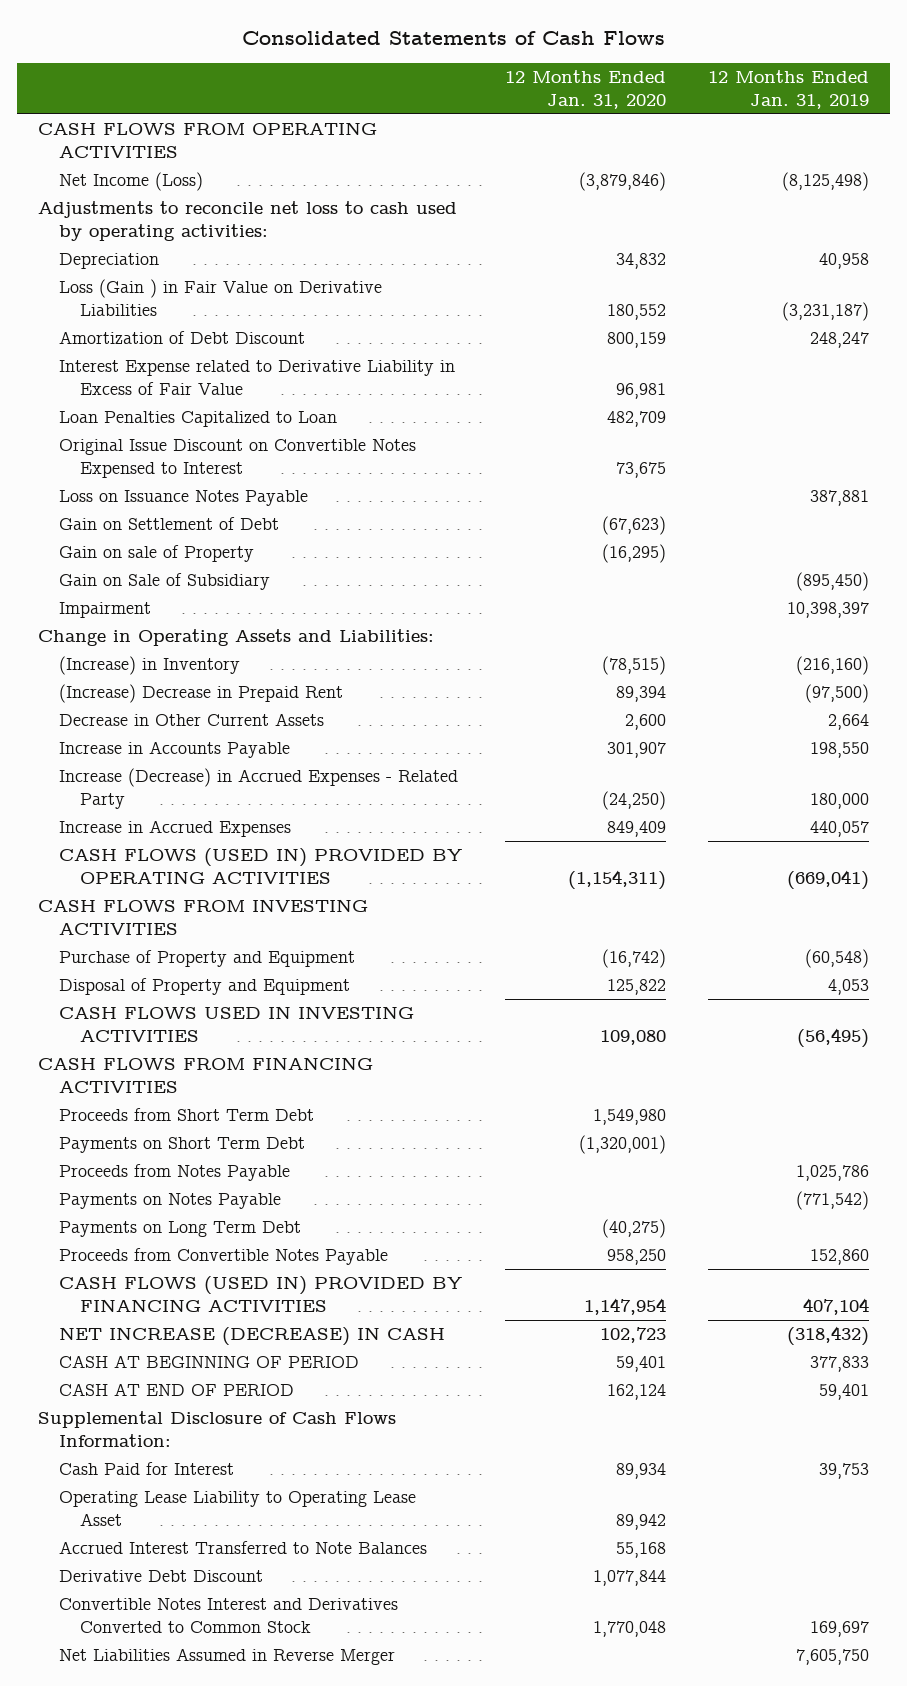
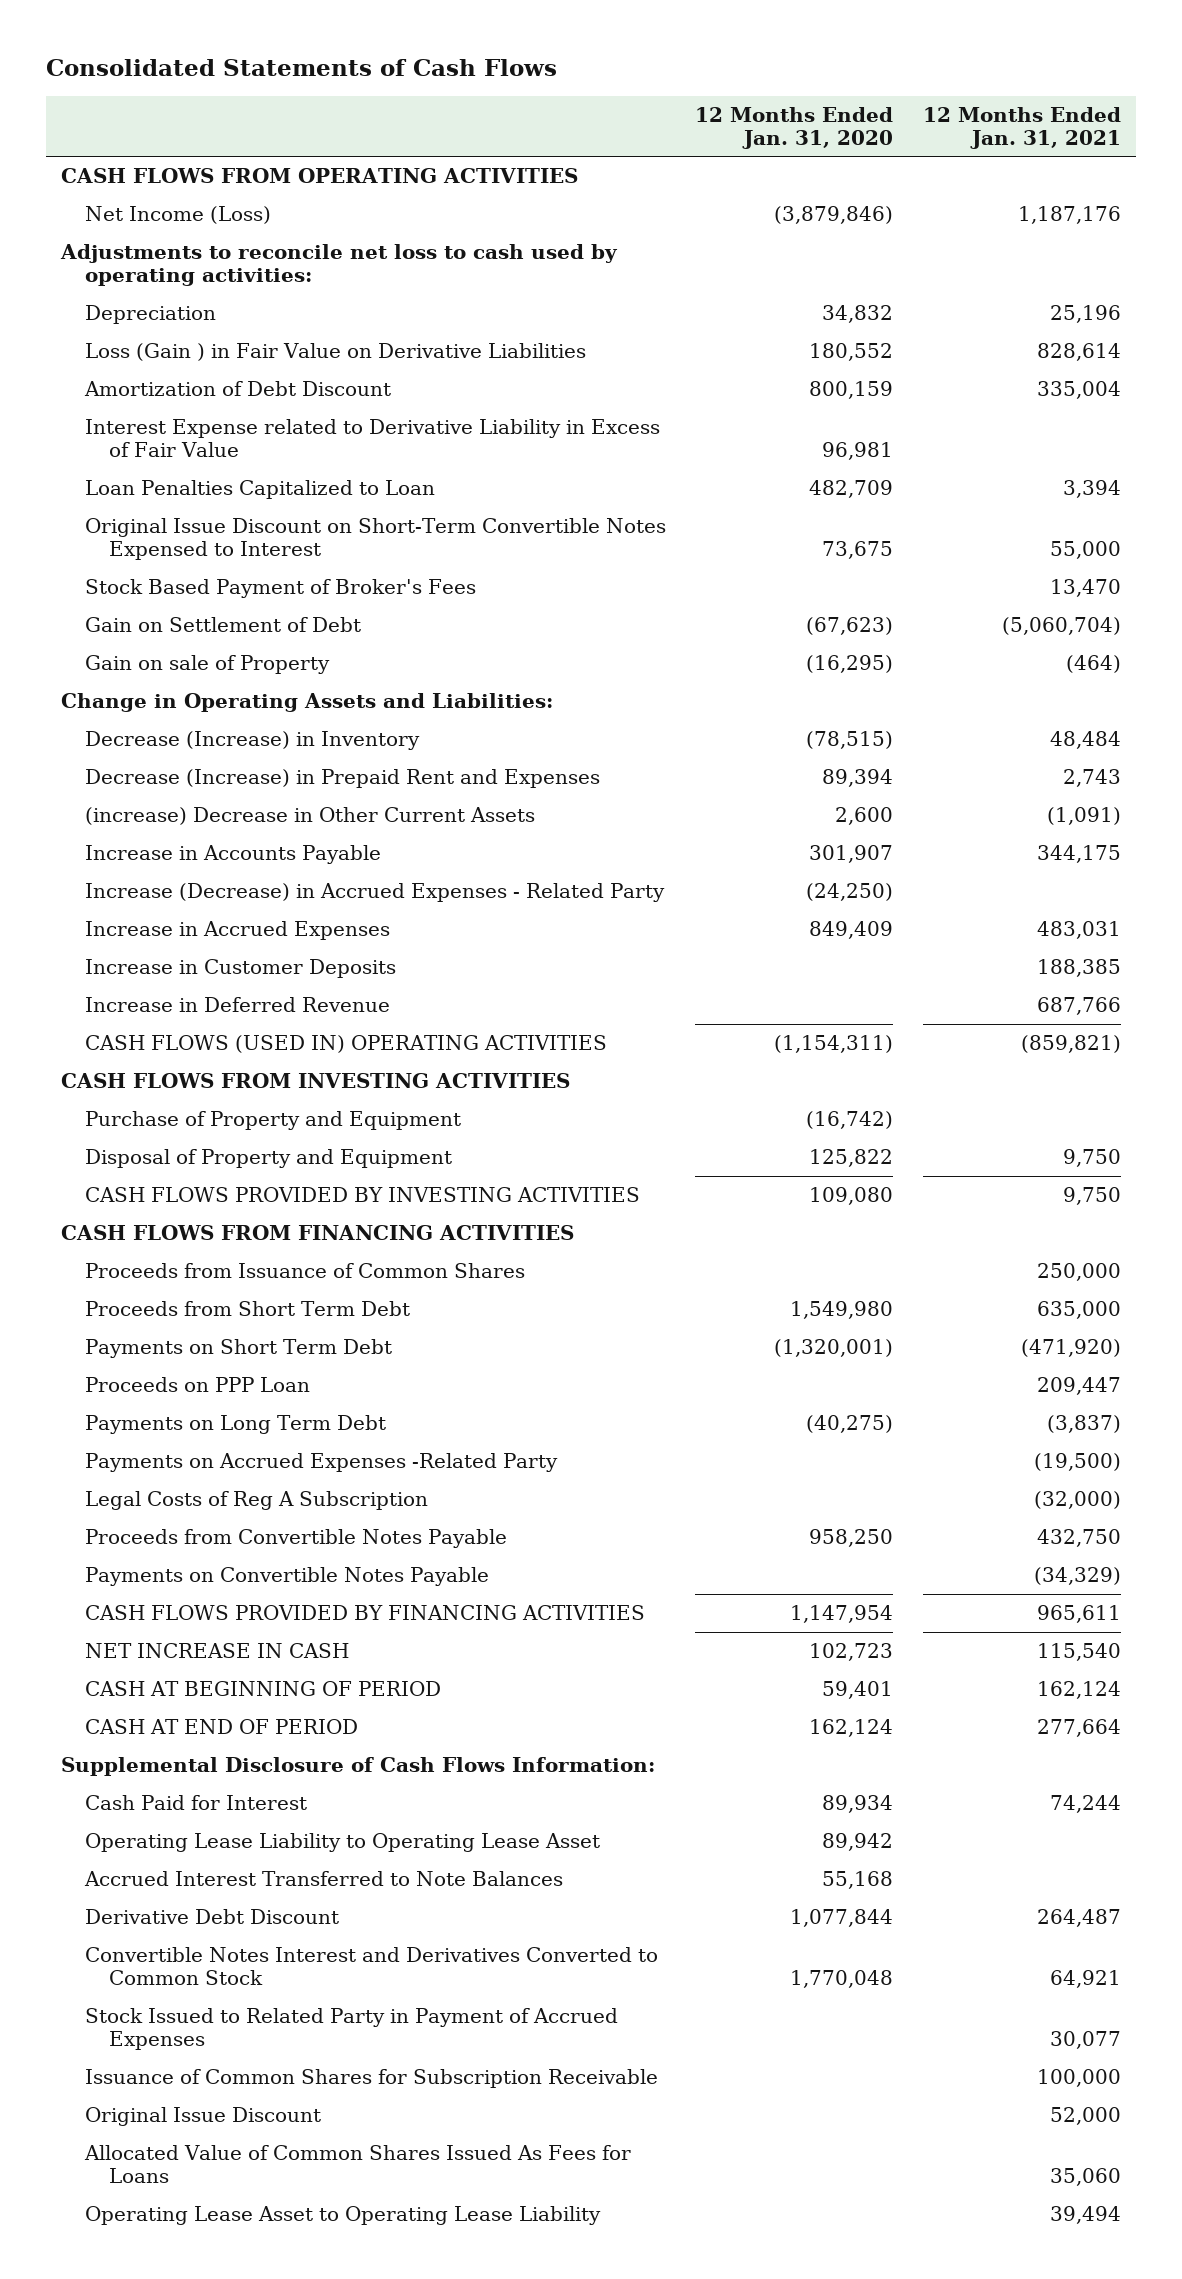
- | 12 Months Ended Jan. 31, 2020 | 12 Months Ended Jan. 31, 2019
+ | 12 Months Ended Jan. 31, 2020 | 12 Months Ended Jan. 31, 2021
- Original Issue Discount on Convertible Notes Expensed to Interest | 73,675 |
- Loss on Issuance Notes Payable | | 387,881
+ Original Issue Discount on Short-Term Convertible Notes Expensed to Interest | 73,675 | 55,000
+ Stock Based Payment of Broker's Fees | | 13,470
- Gain on Sale of Subsidiary | | (895,450)
- Impairment | | 10,398,397
- (Increase) in Inventory | (78,515) | (216,160)
- (Increase) Decrease in Prepaid Rent | 89,394 | (97,500)
- Decrease in Other Current Assets | 2,600 | 2,664
+ Decrease (Increase) in Inventory | (78,515) | 48,484
+ Decrease (Increase) in Prepaid Rent and Expenses | 89,394 | 2,743
+ (increase) Decrease in Other Current Assets | 2,600 | (1,091)
- CASH FLOWS (USED IN) PROVIDED BY OPERATING ACTIVITIES | (1,154,311) | (669,041)
+ Increase in Customer Deposits | | 188,385
+ Increase in Deferred Revenue | | 687,766
+ CASH FLOWS (USED IN) OPERATING ACTIVITIES | (1,154,311) | (859,821)
- CASH FLOWS USED IN INVESTING ACTIVITIES | 109,080 | (56,495)
+ CASH FLOWS PROVIDED BY INVESTING ACTIVITIES | 109,080 | 9,750
+ Proceeds from Issuance of Common Shares | | 250,000
- Proceeds from Notes Payable | | 1,025,786
- Payments on Notes Payable | | (771,542)
+ Proceeds on PPP Loan | | 209,447
+ Payments on Accrued Expenses -Related Party | | (19,500)
+ Legal Costs of Reg A Subscription | | (32,000)
- CASH FLOWS (USED IN) PROVIDED BY FINANCING ACTIVITIES | 1,147,954 | 407,104
- NET INCREASE (DECREASE) IN CASH | 102,723 | (318,432)
+ Payments on Convertible Notes Payable | | (34,329)
+ CASH FLOWS PROVIDED BY FINANCING ACTIVITIES | 1,147,954 | 965,611
+ NET INCREASE IN CASH | 102,723 | 115,540
- Net Liabilities Assumed in Reverse Merger | | 7,605,750
+ Stock Issued to Related Party in Payment of Accrued Expenses | | 30,077
+ Issuance of Common Shares for Subscription Receivable | | 100,000
+ Original Issue Discount | | 52,000
+ Allocated Value of Common Shares Issued As Fees for Loans | | 35,060
+ Operating Lease Asset to Operating Lease Liability | | 39,494

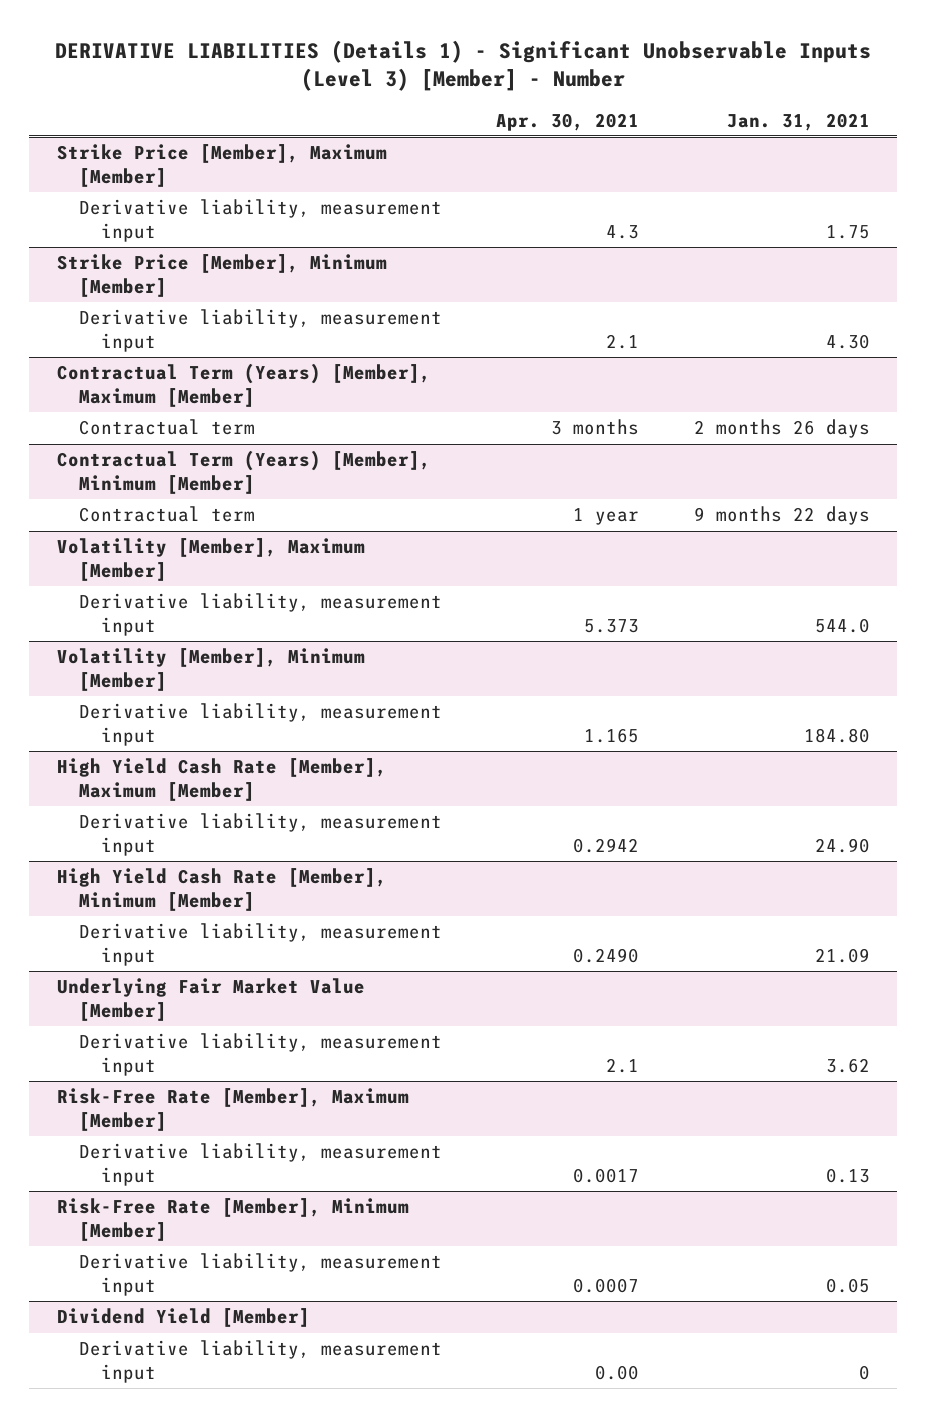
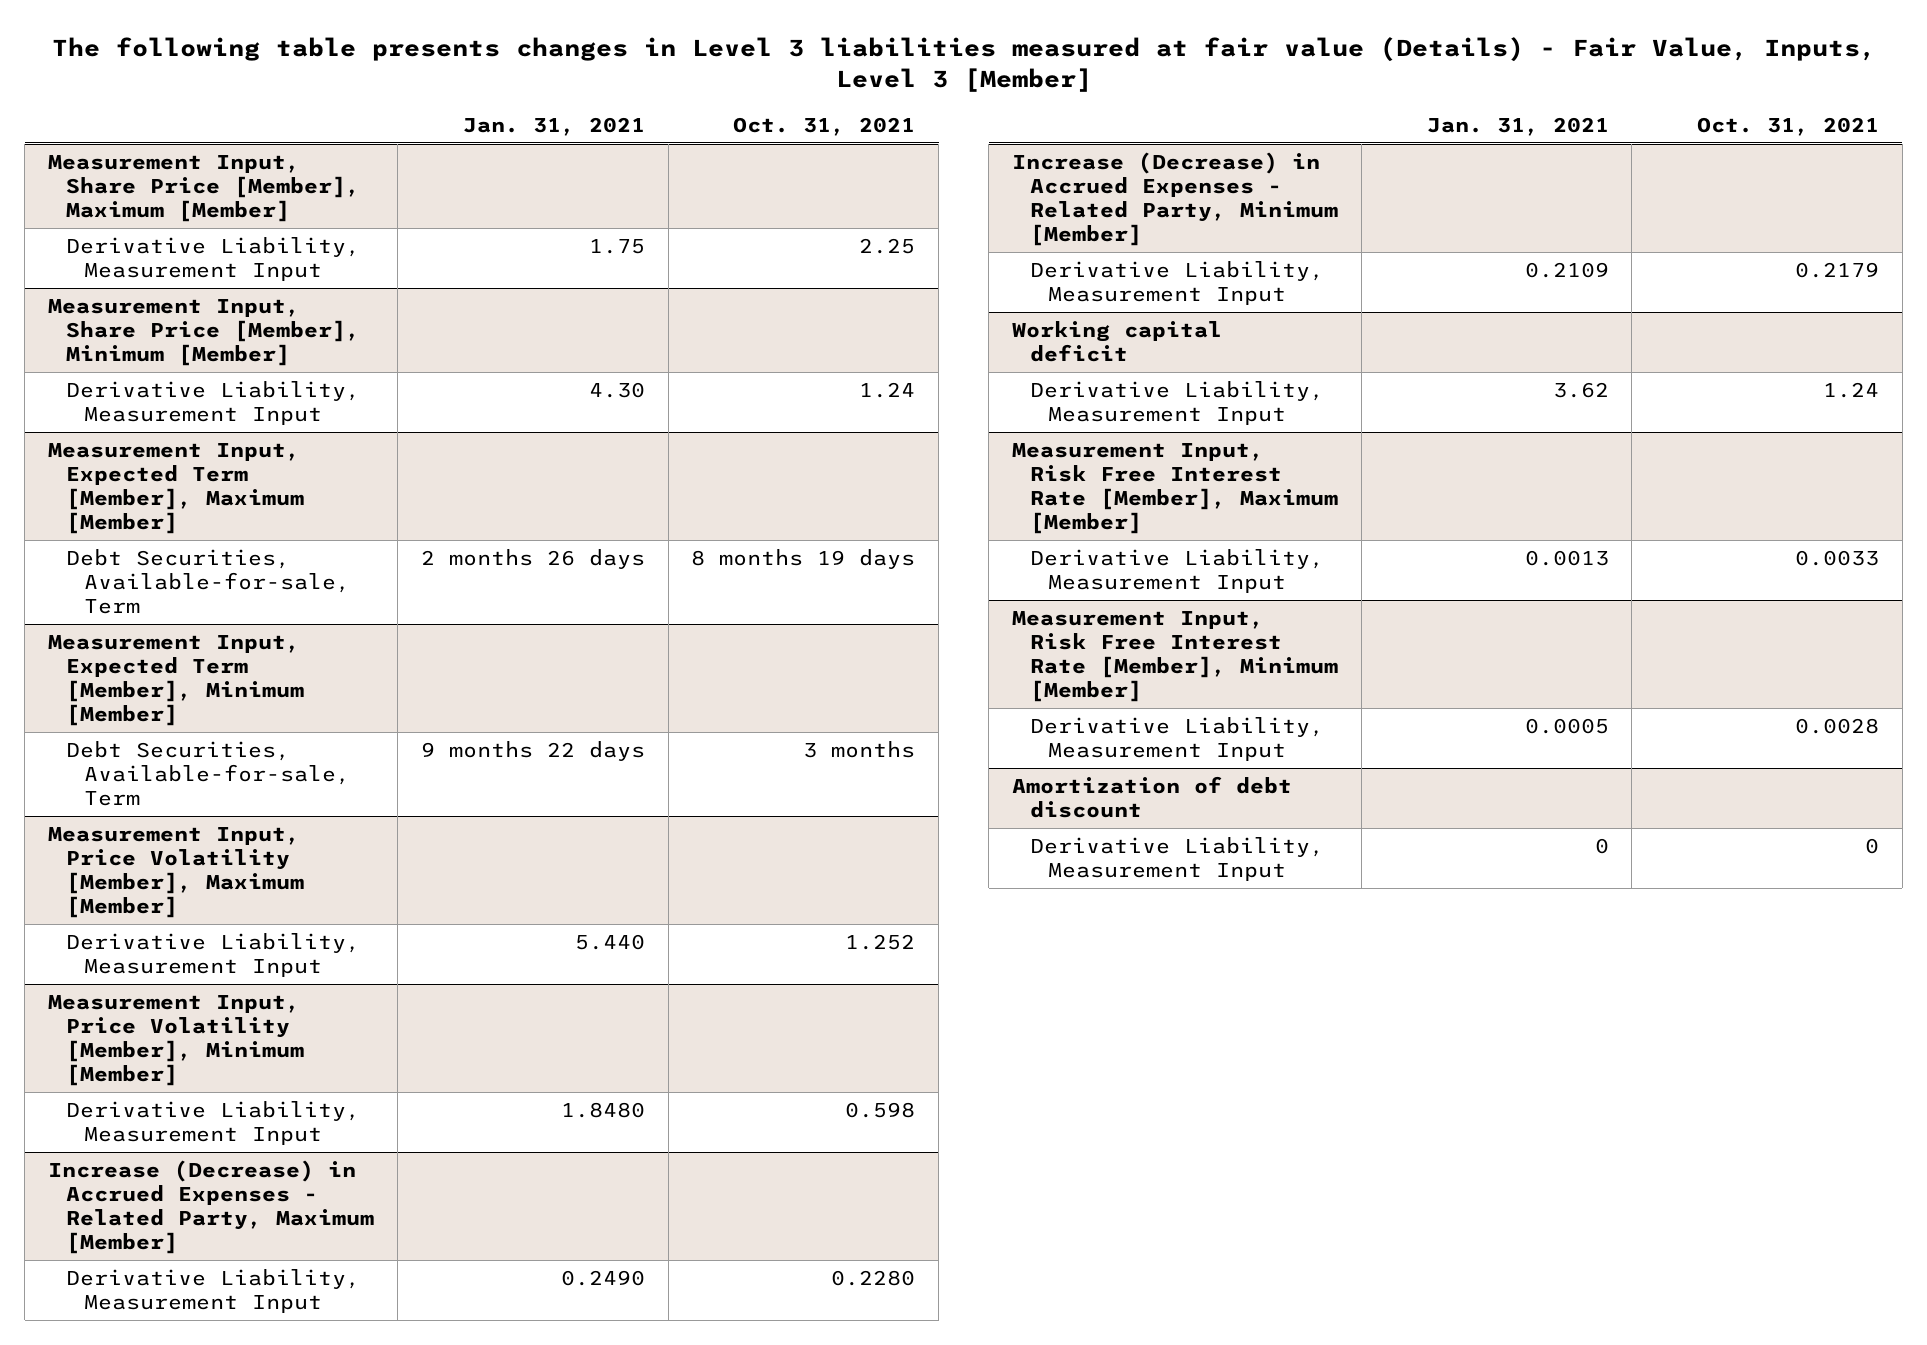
- DERIVATIVE LIABILITIES (Details 1) - Significant Unobservable Inputs (Level 3) [Member] - Number
+ The following table presents changes in Level 3 liabilities measured at fair value (Details) - Fair Value, Inputs, Level 3 [Member]
- | Apr. 30, 2021 | Jan. 31, 2021
+ | Jan. 31, 2021 | Oct. 31, 2021
- Strike Price [Member], Maximum [Member]
- Derivative liability, measurement input | 4.3 | 1.75
- Strike Price [Member], Minimum [Member]
- Derivative liability, measurement input | 2.1 | 4.30
- Contractual Term (Years) [Member], Maximum [Member]
- Contractual term | 3 months | 2 months 26 days
- Contractual Term (Years) [Member], Minimum [Member]
- Contractual term | 1 year | 9 months 22 days
- Volatility [Member], Maximum [Member]
- Derivative liability, measurement input | 5.373 | 544.0
- Volatility [Member], Minimum [Member]
- Derivative liability, measurement input | 1.165 | 184.80
- High Yield Cash Rate [Member], Maximum [Member]
- Derivative liability, measurement input | 0.2942 | 24.90
- High Yield Cash Rate [Member], Minimum [Member]
- Derivative liability, measurement input | 0.2490 | 21.09
- Underlying Fair Market Value [Member]
- Derivative liability, measurement input | 2.1 | 3.62
- Risk-Free Rate [Member], Maximum [Member]
- Derivative liability, measurement input | 0.0017 | 0.13
- Risk-Free Rate [Member], Minimum [Member]
- Derivative liability, measurement input | 0.0007 | 0.05
- Dividend Yield [Member]
- Derivative liability, measurement input | 0.00 | 0
+ Measurement Input, Share Price [Member], Maximum [Member]
+ Derivative Liability, Measurement Input | 1.75 | 2.25
+ Measurement Input, Share Price [Member], Minimum [Member]
+ Derivative Liability, Measurement Input | 4.30 | 1.24
+ Measurement Input, Expected Term [Member], Maximum [Member]
+ Debt Securities, Available-for-sale, Term | 2 months 26 days | 8 months 19 days
+ Measurement Input, Expected Term [Member], Minimum [Member]
+ Debt Securities, Available-for-sale, Term | 9 months 22 days | 3 months
+ Measurement Input, Price Volatility [Member], Maximum [Member]
+ Derivative Liability, Measurement Input | 5.440 | 1.252
+ Measurement Input, Price Volatility [Member], Minimum [Member]
+ Derivative Liability, Measurement Input | 1.8480 | 0.598
+ Increase (Decrease) in Accrued Expenses - Related Party, Maximum [Member]
+ Derivative Liability, Measurement Input | 0.2490 | 0.2280
+ Increase (Decrease) in Accrued Expenses - Related Party, Minimum [Member]
+ Derivative Liability, Measurement Input | 0.2109 | 0.2179
+ Working capital deficit
+ Derivative Liability, Measurement Input | 3.62 | 1.24
+ Measurement Input, Risk Free Interest Rate [Member], Maximum [Member]
+ Derivative Liability, Measurement Input | 0.0013 | 0.0033
+ Measurement Input, Risk Free Interest Rate [Member], Minimum [Member]
+ Derivative Liability, Measurement Input | 0.0005 | 0.0028
+ Amortization of debt discount
+ Derivative Liability, Measurement Input | 0 | 0

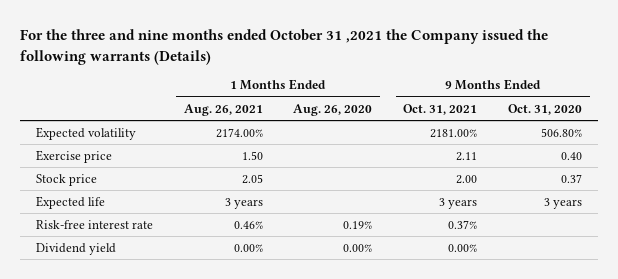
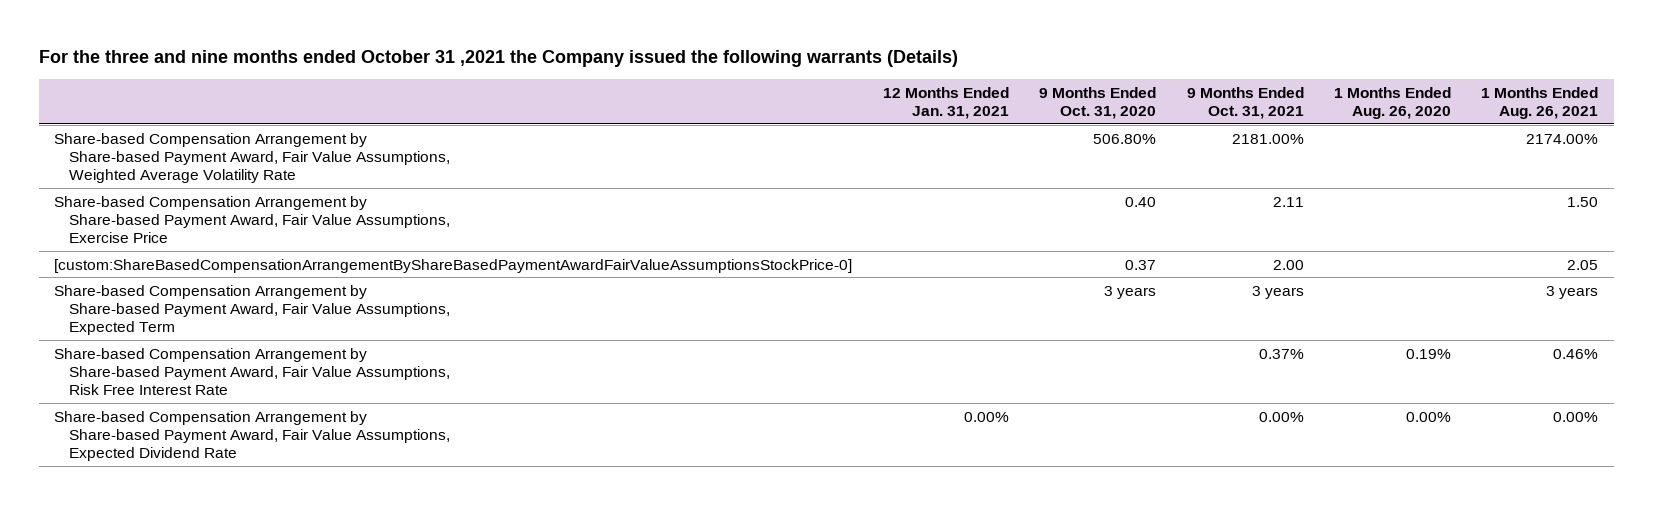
- | 1 Months Ended Aug. 26, 2021 | 1 Months Ended Aug. 26, 2020 | 9 Months Ended Oct. 31, 2021 | 9 Months Ended Oct. 31, 2020
+ | 12 Months Ended Jan. 31, 2021 | 9 Months Ended Oct. 31, 2020 | 9 Months Ended Oct. 31, 2021 | 1 Months Ended Aug. 26, 2020 | 1 Months Ended Aug. 26, 2021
- Expected volatility | 2174.00% | | 2181.00% | 506.80%
- Exercise price | 1.50 | | 2.11 | 0.40
- Stock price | 2.05 | | 2.00 | 0.37
- Expected life | 3 years | | 3 years | 3 years
- Risk-free interest rate | 0.46% | 0.19% | 0.37% |
- Dividend yield | 0.00% | 0.00% | 0.00% |
+ Share-based Compensation Arrangement by Share-based Payment Award, Fair Value Assumptions, Weighted Average Volatility Rate | | 506.80% | 2181.00% | | 2174.00%
+ Share-based Compensation Arrangement by Share-based Payment Award, Fair Value Assumptions, Exercise Price | | 0.40 | 2.11 | | 1.50
+ [custom:ShareBasedCompensationArrangementByShareBasedPaymentAwardFairValueAssumptionsStockPrice-0] | | 0.37 | 2.00 | | 2.05
+ Share-based Compensation Arrangement by Share-based Payment Award, Fair Value Assumptions, Expected Term | | 3 years | 3 years | | 3 years
+ Share-based Compensation Arrangement by Share-based Payment Award, Fair Value Assumptions, Risk Free Interest Rate | | | 0.37% | 0.19% | 0.46%
+ Share-based Compensation Arrangement by Share-based Payment Award, Fair Value Assumptions, Expected Dividend Rate | 0.00% | | 0.00% | 0.00% | 0.00%

